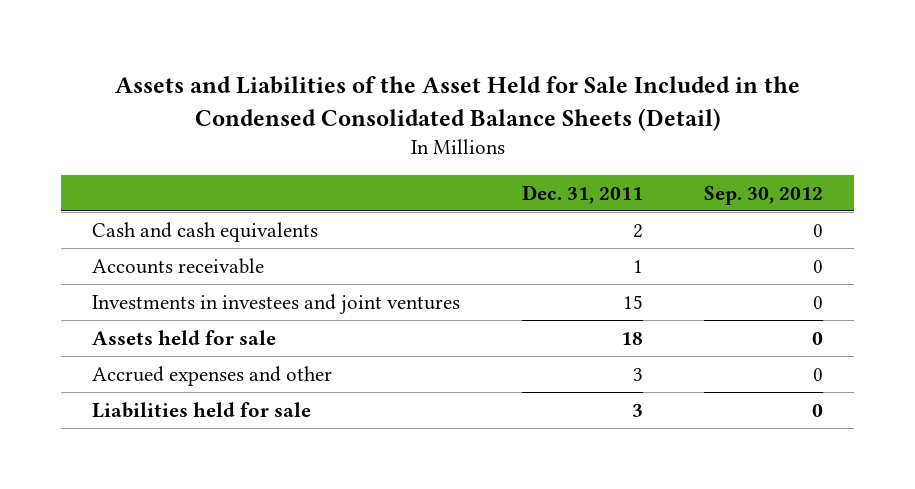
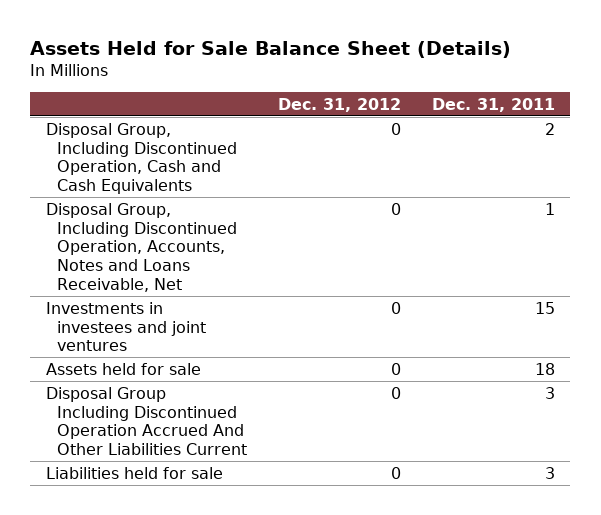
- Assets and Liabilities of the Asset Held for Sale Included in the Condensed Consolidated Balance Sheets (Detail)
+ Assets Held for Sale Balance Sheet (Details)
- | Dec. 31, 2011 | Sep. 30, 2012
+ | Dec. 31, 2012 | Dec. 31, 2011
- Cash and cash equivalents | 2 | 0
- Accounts receivable | 1 | 0
+ Disposal Group, Including Discontinued Operation, Cash and Cash Equivalents | 0 | 2
+ Disposal Group, Including Discontinued Operation, Accounts, Notes and Loans Receivable, Net | 0 | 1
- Accrued expenses and other | 3 | 0
+ Disposal Group Including Discontinued Operation Accrued And Other Liabilities Current | 0 | 3

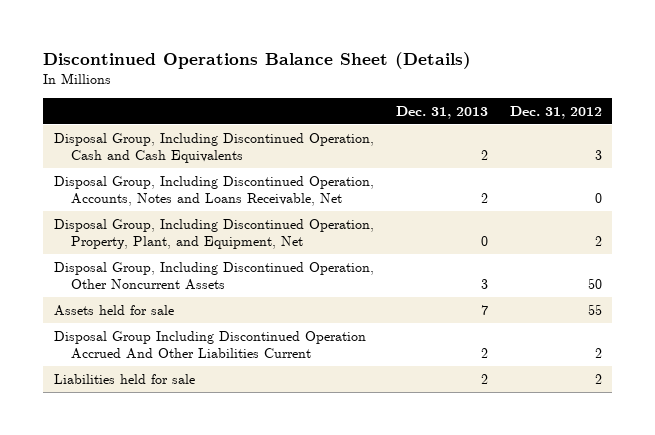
- Assets Held for Sale Balance Sheet (Details)
+ Discontinued Operations Balance Sheet (Details)
- | Dec. 31, 2012 | Dec. 31, 2011
+ | Dec. 31, 2013 | Dec. 31, 2012
- Disposal Group, Including Discontinued Operation, Cash and Cash Equivalents | 0 | 2
+ Disposal Group, Including Discontinued Operation, Cash and Cash Equivalents | 2 | 3
- Investments in investees and joint ventures | 0 | 15
- Assets held for sale | 0 | 18
- Disposal Group Including Discontinued Operation Accrued And Other Liabilities Current | 0 | 3
- Liabilities held for sale | 0 | 3
+ Disposal Group, Including Discontinued Operation, Property, Plant, and Equipment, Net | 0 | 2
+ Disposal Group, Including Discontinued Operation, Other Noncurrent Assets | 3 | 50
+ Assets held for sale | 7 | 55
+ Disposal Group Including Discontinued Operation Accrued And Other Liabilities Current | 2 | 2
+ Liabilities held for sale | 2 | 2

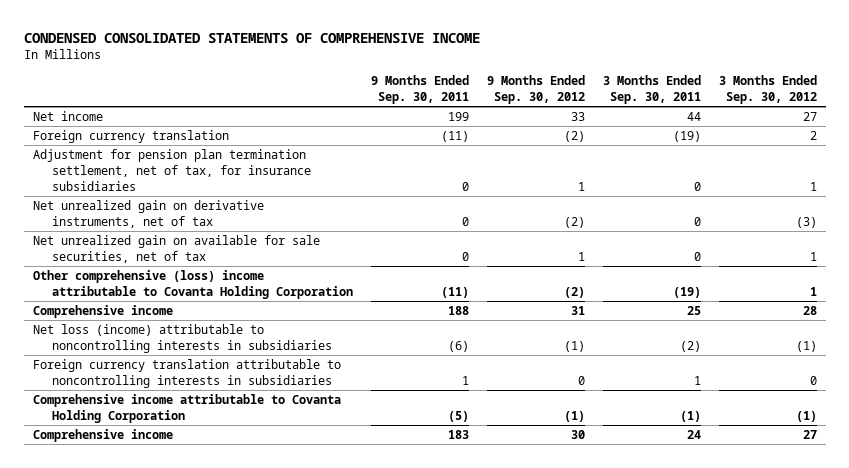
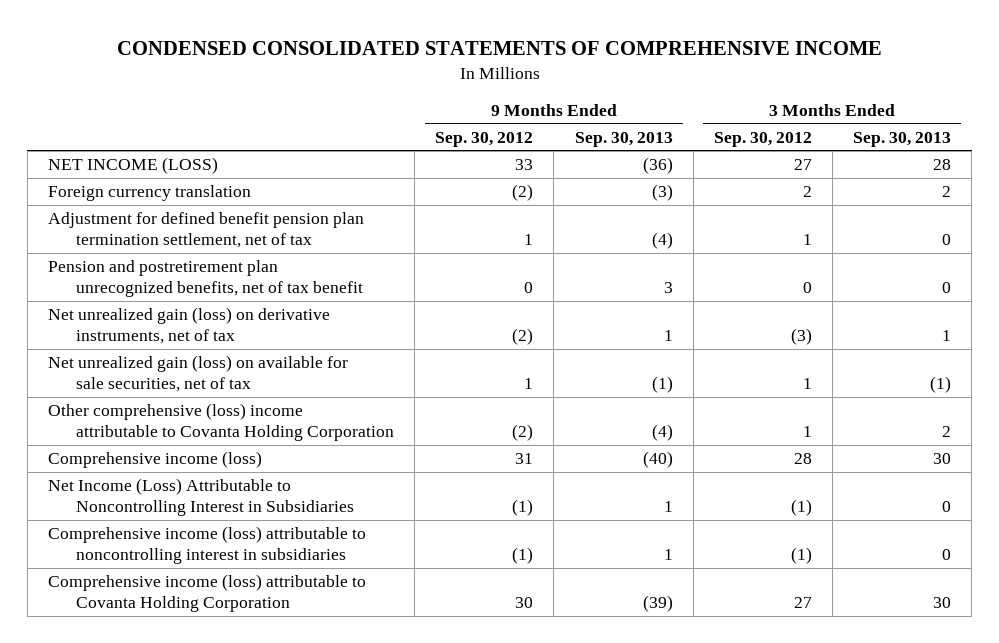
- | 9 Months Ended Sep. 30, 2011 | 9 Months Ended Sep. 30, 2012 | 3 Months Ended Sep. 30, 2011 | 3 Months Ended Sep. 30, 2012
+ | 9 Months Ended Sep. 30, 2012 | 9 Months Ended Sep. 30, 2013 | 3 Months Ended Sep. 30, 2012 | 3 Months Ended Sep. 30, 2013
- Net income | 199 | 33 | 44 | 27
+ NET INCOME (LOSS) | 33 | (36) | 27 | 28
- Adjustment for pension plan termination settlement, net of tax, for insurance subsidiaries | 0 | 1 | 0 | 1
- Net unrealized gain on derivative instruments, net of tax | 0 | (2) | 0 | (3)
- Net unrealized gain on available for sale securities, net of tax | 0 | 1 | 0 | 1
+ Adjustment for defined benefit pension plan termination settlement, net of tax | 1 | (4) | 1 | 0
+ Pension and postretirement plan unrecognized benefits, net of tax benefit | 0 | 3 | 0 | 0
+ Net unrealized gain (loss) on derivative instruments, net of tax | (2) | 1 | (3) | 1
+ Net unrealized gain (loss) on available for sale securities, net of tax | 1 | (1) | 1 | (1)
- Comprehensive income | 188 | 31 | 25 | 28
- Net loss (income) attributable to noncontrolling interests in subsidiaries | (6) | (1) | (2) | (1)
- Foreign currency translation attributable to noncontrolling interests in subsidiaries | 1 | 0 | 1 | 0
- Comprehensive income attributable to Covanta Holding Corporation | (5) | (1) | (1) | (1)
- Comprehensive income | 183 | 30 | 24 | 27
+ Comprehensive income (loss) | 31 | (40) | 28 | 30
+ Net Income (Loss) Attributable to Noncontrolling Interest in Subsidiaries | (1) | 1 | (1) | 0
+ Comprehensive income (loss) attributable to noncontrolling interest in subsidiaries | (1) | 1 | (1) | 0
+ Comprehensive income (loss) attributable to Covanta Holding Corporation | 30 | (39) | 27 | 30

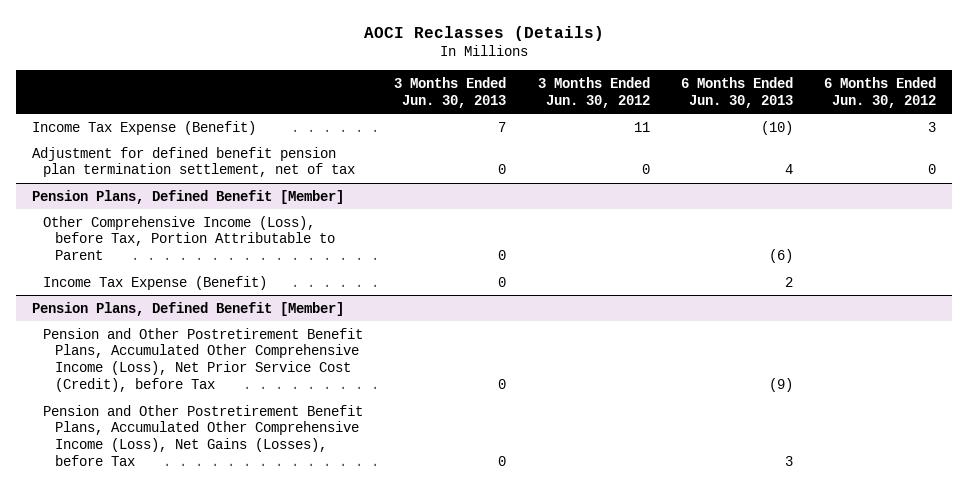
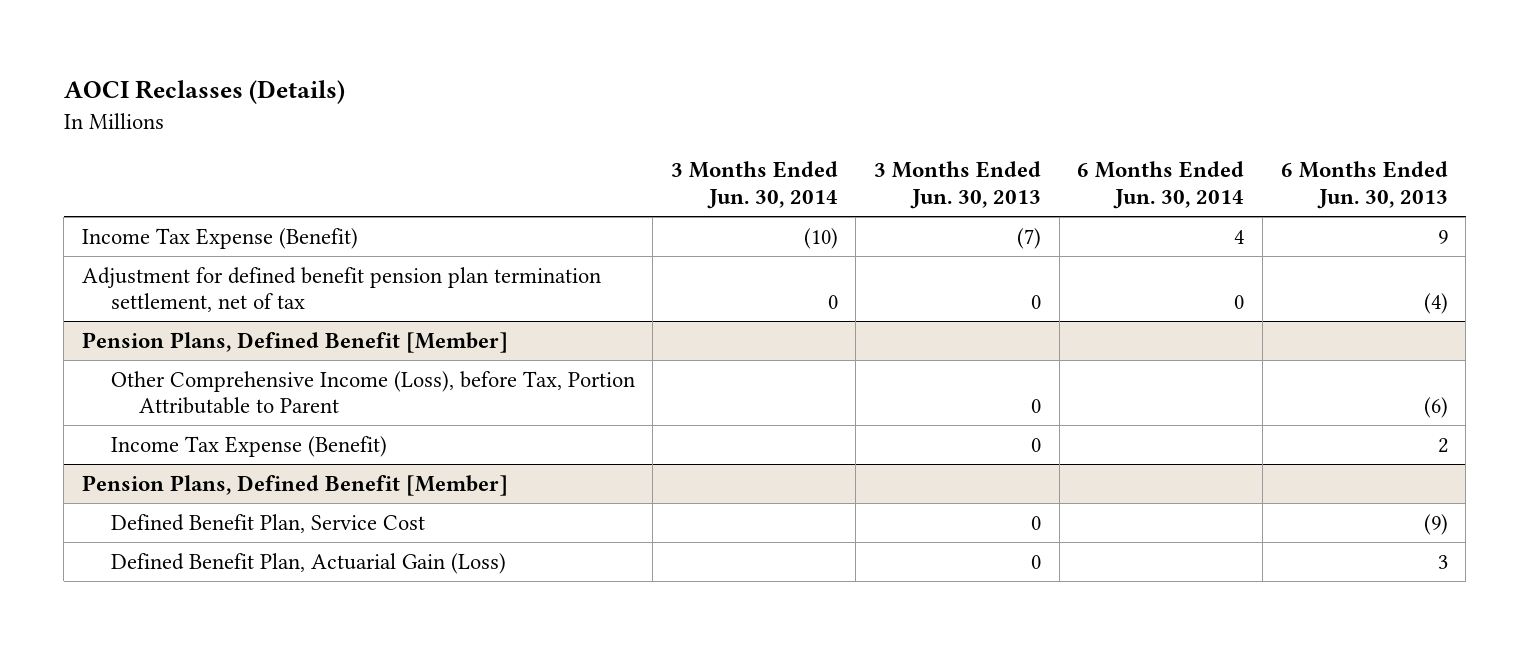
- | 3 Months Ended Jun. 30, 2013 | 3 Months Ended Jun. 30, 2012 | 6 Months Ended Jun. 30, 2013 | 6 Months Ended Jun. 30, 2012
+ | 3 Months Ended Jun. 30, 2014 | 3 Months Ended Jun. 30, 2013 | 6 Months Ended Jun. 30, 2014 | 6 Months Ended Jun. 30, 2013
- Income Tax Expense (Benefit) | 7 | 11 | (10) | 3
- Adjustment for defined benefit pension plan termination settlement, net of tax | 0 | 0 | 4 | 0
+ Income Tax Expense (Benefit) | (10) | (7) | 4 | 9
+ Adjustment for defined benefit pension plan termination settlement, net of tax | 0 | 0 | 0 | (4)
@ Pension Plans, Defined Benefit [Member]
- Pension and Other Postretirement Benefit Plans, Accumulated Other Comprehensive Income (Loss), Net Prior Service Cost (Credit), before Tax | 0 | | (9) |
- Pension and Other Postretirement Benefit Plans, Accumulated Other Comprehensive Income (Loss), Net Gains (Losses), before Tax | 0 | | 3 |
+ Defined Benefit Plan, Service Cost | | 0 | | (9)
+ Defined Benefit Plan, Actuarial Gain (Loss) | | 0 | | 3

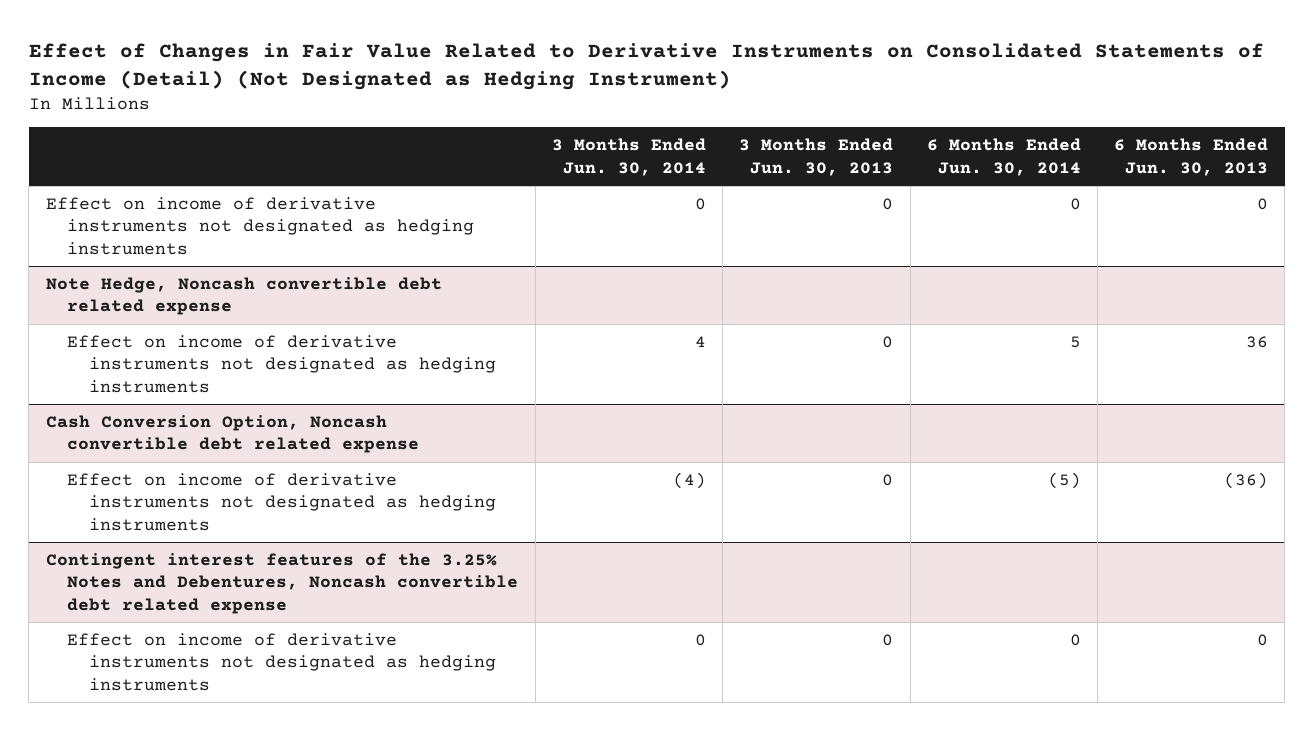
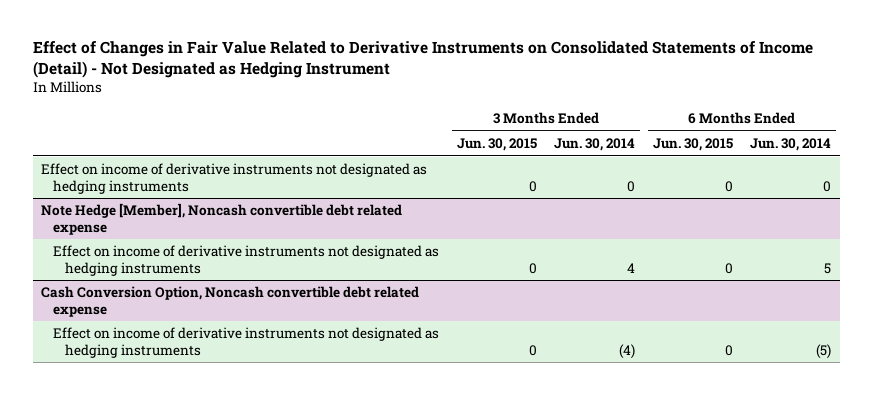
- Effect of Changes in Fair Value Related to Derivative Instruments on Consolidated Statements of Income (Detail) (Not Designated as Hedging Instrument)
+ Effect of Changes in Fair Value Related to Derivative Instruments on Consolidated Statements of Income (Detail) - Not Designated as Hedging Instrument
- | 3 Months Ended Jun. 30, 2014 | 3 Months Ended Jun. 30, 2013 | 6 Months Ended Jun. 30, 2014 | 6 Months Ended Jun. 30, 2013
+ | 3 Months Ended Jun. 30, 2015 | 3 Months Ended Jun. 30, 2014 | 6 Months Ended Jun. 30, 2015 | 6 Months Ended Jun. 30, 2014
- Note Hedge, Noncash convertible debt related expense
+ Note Hedge [Member], Noncash convertible debt related expense
- Contingent interest features of the 3.25% Notes and Debentures, Noncash convertible debt related expense
- Effect on income of derivative instruments not designated as hedging instruments | 0 | 0 | 0 | 0

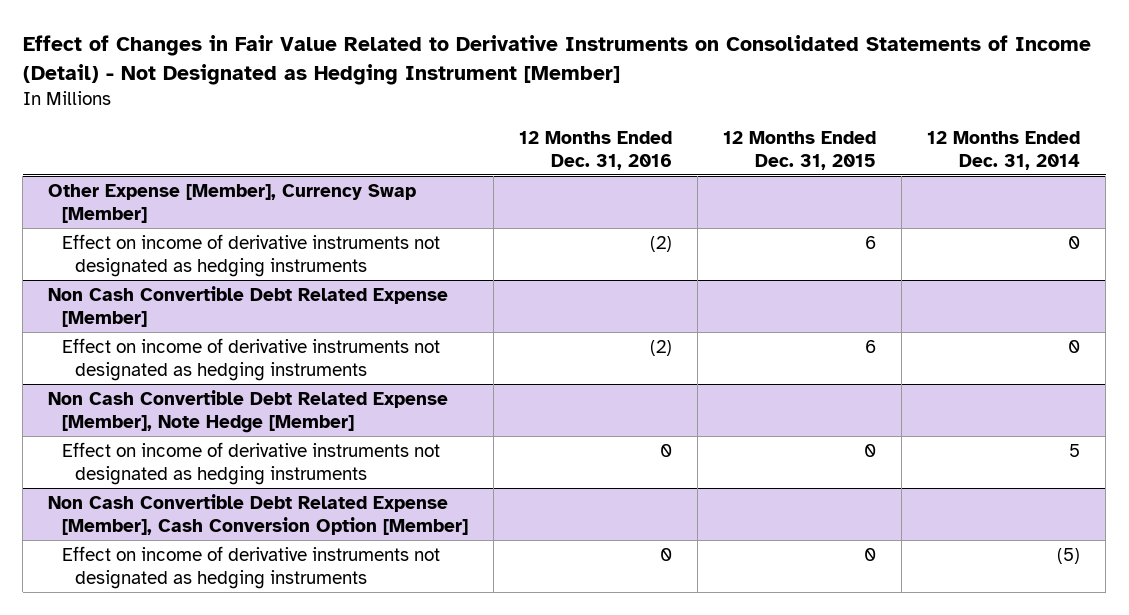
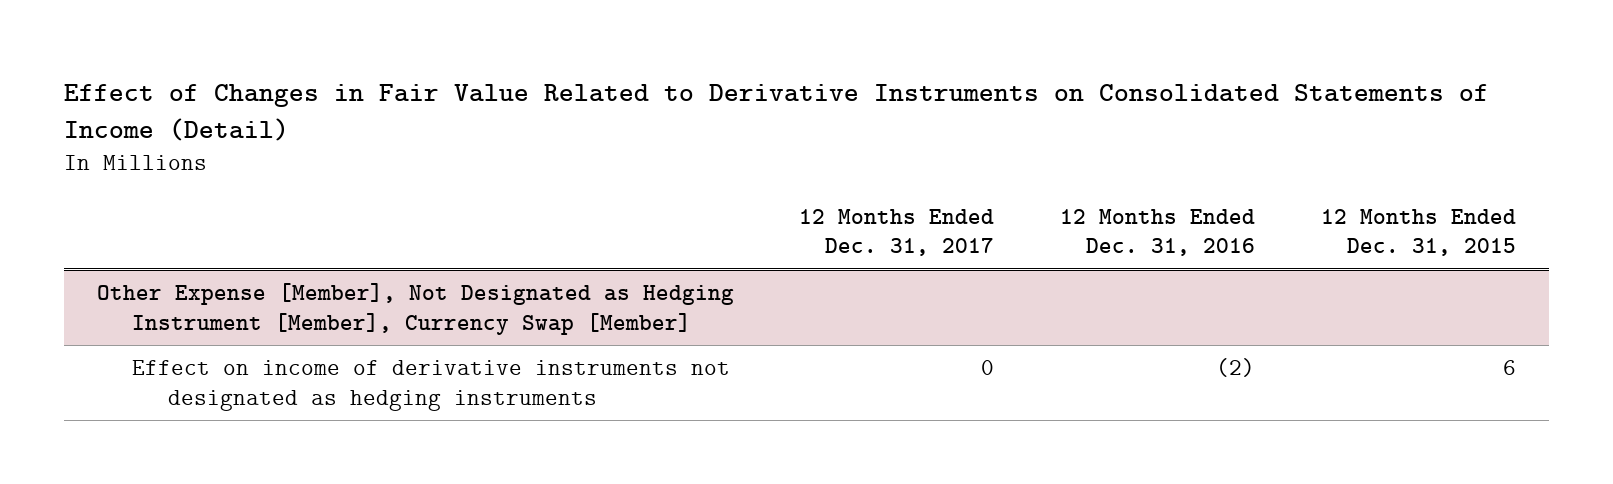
- Effect of Changes in Fair Value Related to Derivative Instruments on Consolidated Statements of Income (Detail) - Not Designated as Hedging Instrument [Member]
+ Effect of Changes in Fair Value Related to Derivative Instruments on Consolidated Statements of Income (Detail)
- | 12 Months Ended Dec. 31, 2016 | 12 Months Ended Dec. 31, 2015 | 12 Months Ended Dec. 31, 2014
+ | 12 Months Ended Dec. 31, 2017 | 12 Months Ended Dec. 31, 2016 | 12 Months Ended Dec. 31, 2015
- Other Expense [Member], Currency Swap [Member]
- Effect on income of derivative instruments not designated as hedging instruments | (2) | 6 | 0
- Non Cash Convertible Debt Related Expense [Member]
+ Other Expense [Member], Not Designated as Hedging Instrument [Member], Currency Swap [Member]
- Non Cash Convertible Debt Related Expense [Member], Note Hedge [Member]
- Effect on income of derivative instruments not designated as hedging instruments | 0 | 0 | 5
- Non Cash Convertible Debt Related Expense [Member], Cash Conversion Option [Member]
- Effect on income of derivative instruments not designated as hedging instruments | 0 | 0 | (5)

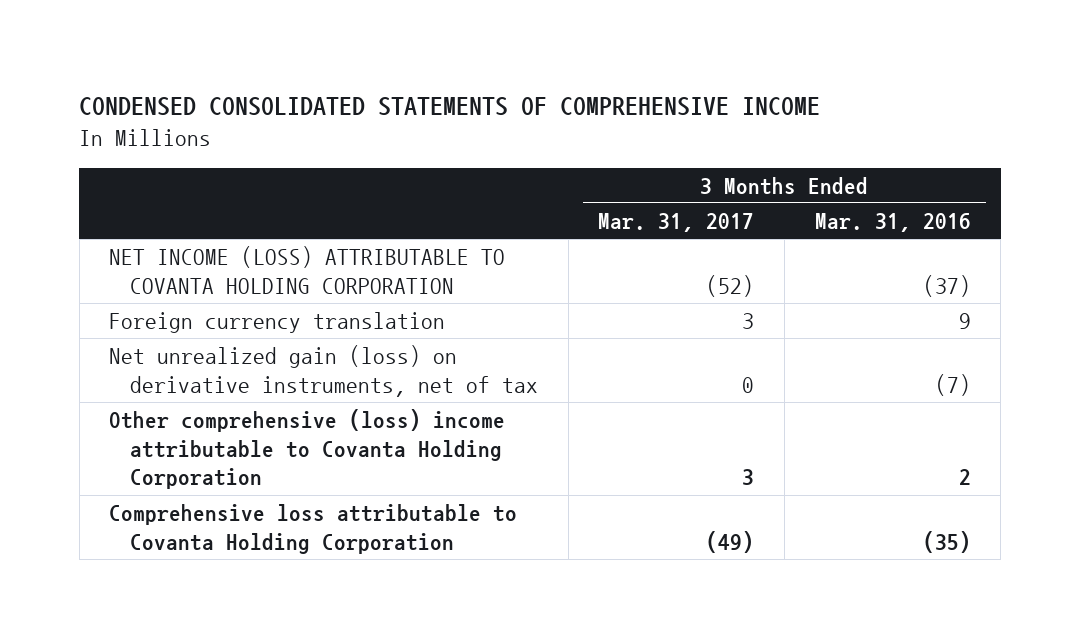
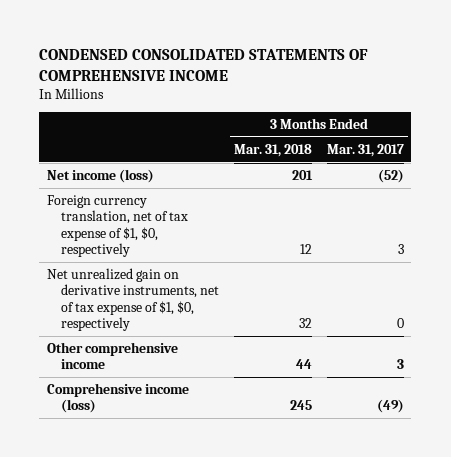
- | 3 Months Ended Mar. 31, 2017 | 3 Months Ended Mar. 31, 2016
+ | 3 Months Ended Mar. 31, 2018 | 3 Months Ended Mar. 31, 2017
- NET INCOME (LOSS) ATTRIBUTABLE TO COVANTA HOLDING CORPORATION | (52) | (37)
- Foreign currency translation | 3 | 9
- Net unrealized gain (loss) on derivative instruments, net of tax | 0 | (7)
- Other comprehensive (loss) income attributable to Covanta Holding Corporation | 3 | 2
- Comprehensive loss attributable to Covanta Holding Corporation | (49) | (35)
+ Net income (loss) | 201 | (52)
+ Foreign currency translation, net of tax expense of $1, $0, respectively | 12 | 3
+ Net unrealized gain on derivative instruments, net of tax expense of $1, $0, respectively | 32 | 0
+ Other comprehensive income | 44 | 3
+ Comprehensive income (loss) | 245 | (49)

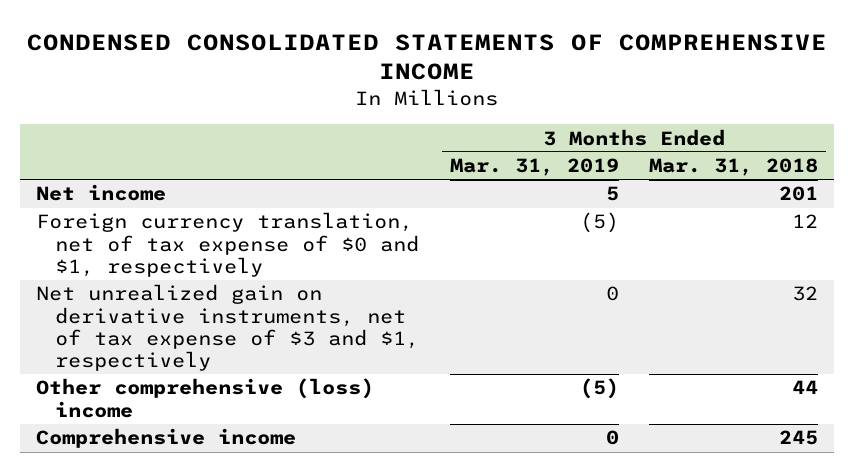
- | 3 Months Ended Mar. 31, 2018 | 3 Months Ended Mar. 31, 2017
+ | 3 Months Ended Mar. 31, 2019 | 3 Months Ended Mar. 31, 2018
- Net income (loss) | 201 | (52)
- Foreign currency translation, net of tax expense of $1, $0, respectively | 12 | 3
- Net unrealized gain on derivative instruments, net of tax expense of $1, $0, respectively | 32 | 0
- Other comprehensive income | 44 | 3
- Comprehensive income (loss) | 245 | (49)
+ Net income | 5 | 201
+ Foreign currency translation, net of tax expense of $0 and $1, respectively | (5) | 12
+ Net unrealized gain on derivative instruments, net of tax expense of $3 and $1, respectively | 0 | 32
+ Other comprehensive (loss) income | (5) | 44
+ Comprehensive income | 0 | 245

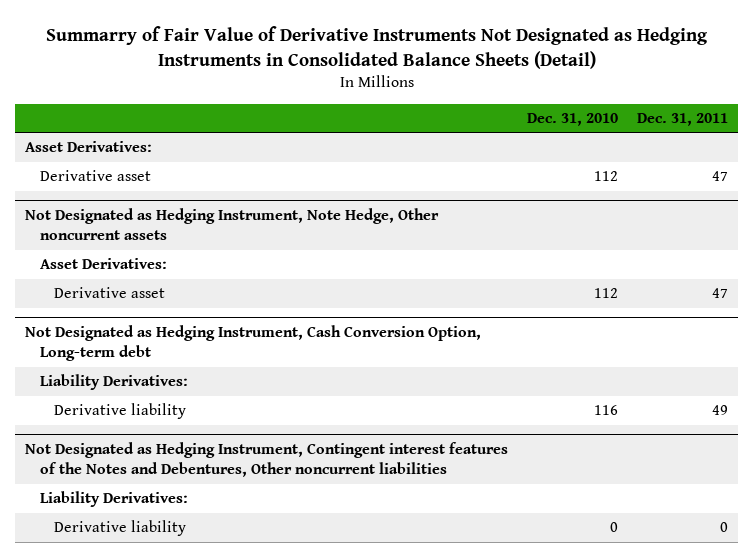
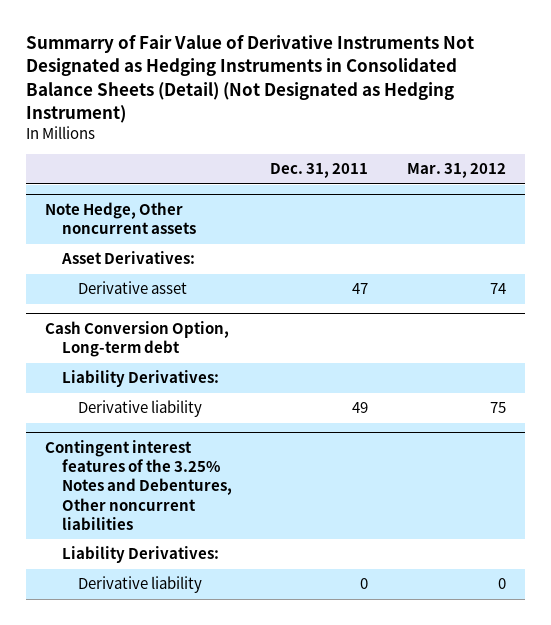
- Summarry of Fair Value of Derivative Instruments Not Designated as Hedging Instruments in Consolidated Balance Sheets (Detail)
+ Summarry of Fair Value of Derivative Instruments Not Designated as Hedging Instruments in Consolidated Balance Sheets (Detail) (Not Designated as Hedging Instrument)
- | Dec. 31, 2010 | Dec. 31, 2011
+ | Dec. 31, 2011 | Mar. 31, 2012
- Asset Derivatives:
- Derivative asset | 112 | 47
- Not Designated as Hedging Instrument, Note Hedge, Other noncurrent assets
+ Note Hedge, Other noncurrent assets
- Not Designated as Hedging Instrument, Cash Conversion Option, Long-term debt
+ Cash Conversion Option, Long-term debt
- Not Designated as Hedging Instrument, Contingent interest features of the Notes and Debentures, Other noncurrent liabilities
+ Contingent interest features of the 3.25% Notes and Debentures, Other noncurrent liabilities

